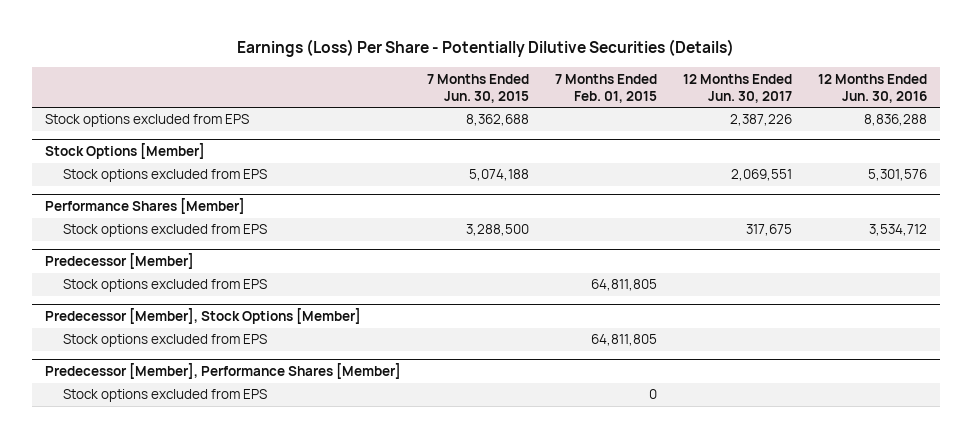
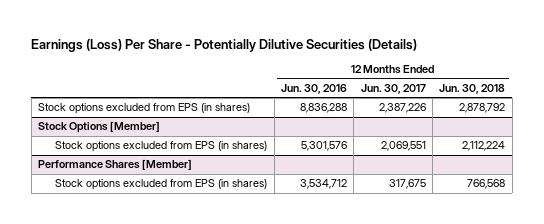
- | 7 Months Ended Jun. 30, 2015 | 7 Months Ended Feb. 01, 2015 | 12 Months Ended Jun. 30, 2017 | 12 Months Ended Jun. 30, 2016
+ | 12 Months Ended Jun. 30, 2016 | 12 Months Ended Jun. 30, 2017 | 12 Months Ended Jun. 30, 2018
- Stock options excluded from EPS | 8,362,688 | | 2,387,226 | 8,836,288
+ Stock options excluded from EPS (in shares) | 8,836,288 | 2,387,226 | 2,878,792
@ Stock Options [Member]
- Stock options excluded from EPS | 5,074,188 | | 2,069,551 | 5,301,576
+ Stock options excluded from EPS (in shares) | 5,301,576 | 2,069,551 | 2,112,224
@ Performance Shares [Member]
- Stock options excluded from EPS | 3,288,500 | | 317,675 | 3,534,712
- Predecessor [Member]
- Stock options excluded from EPS | | 64,811,805 | |
- Predecessor [Member], Stock Options [Member]
- Stock options excluded from EPS | | 64,811,805 | |
- Predecessor [Member], Performance Shares [Member]
- Stock options excluded from EPS | | 0 | |
@ Performance Shares [Member]
+ Stock options excluded from EPS (in shares) | 3,534,712 | 317,675 | 766,568

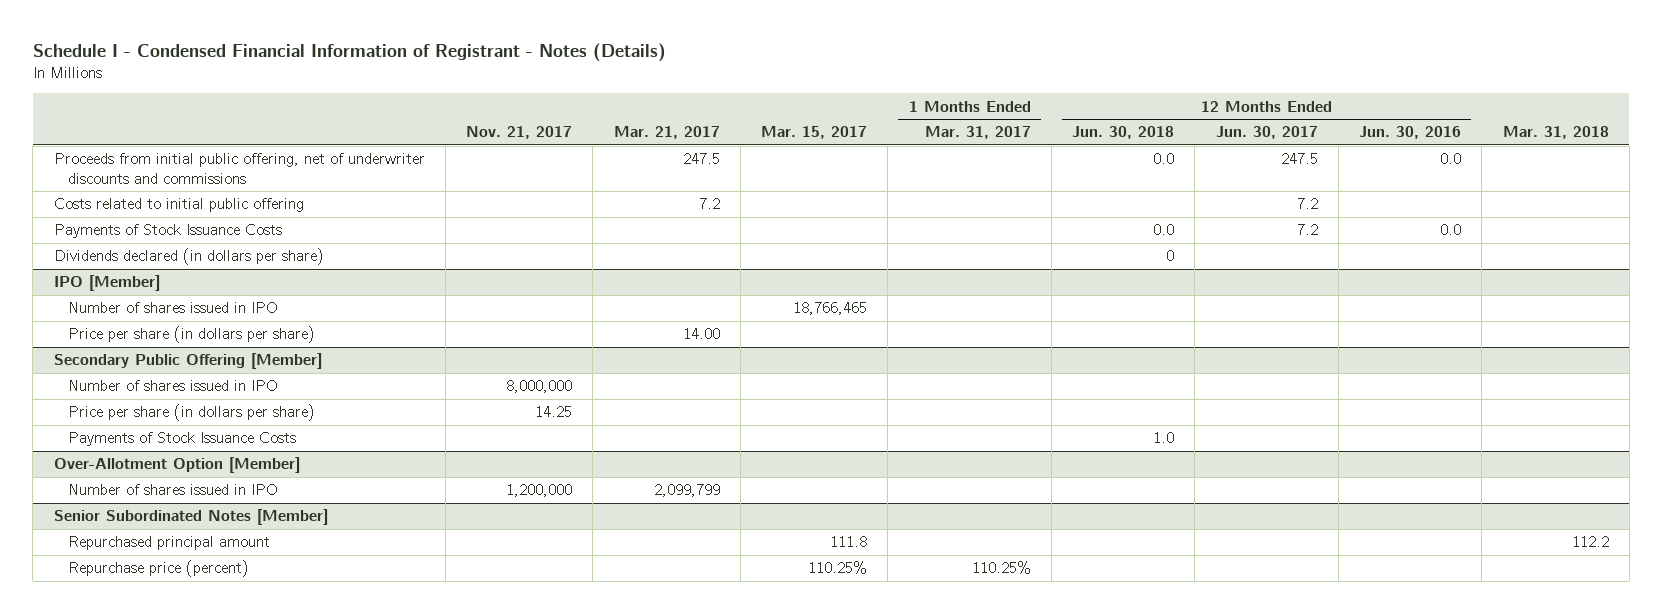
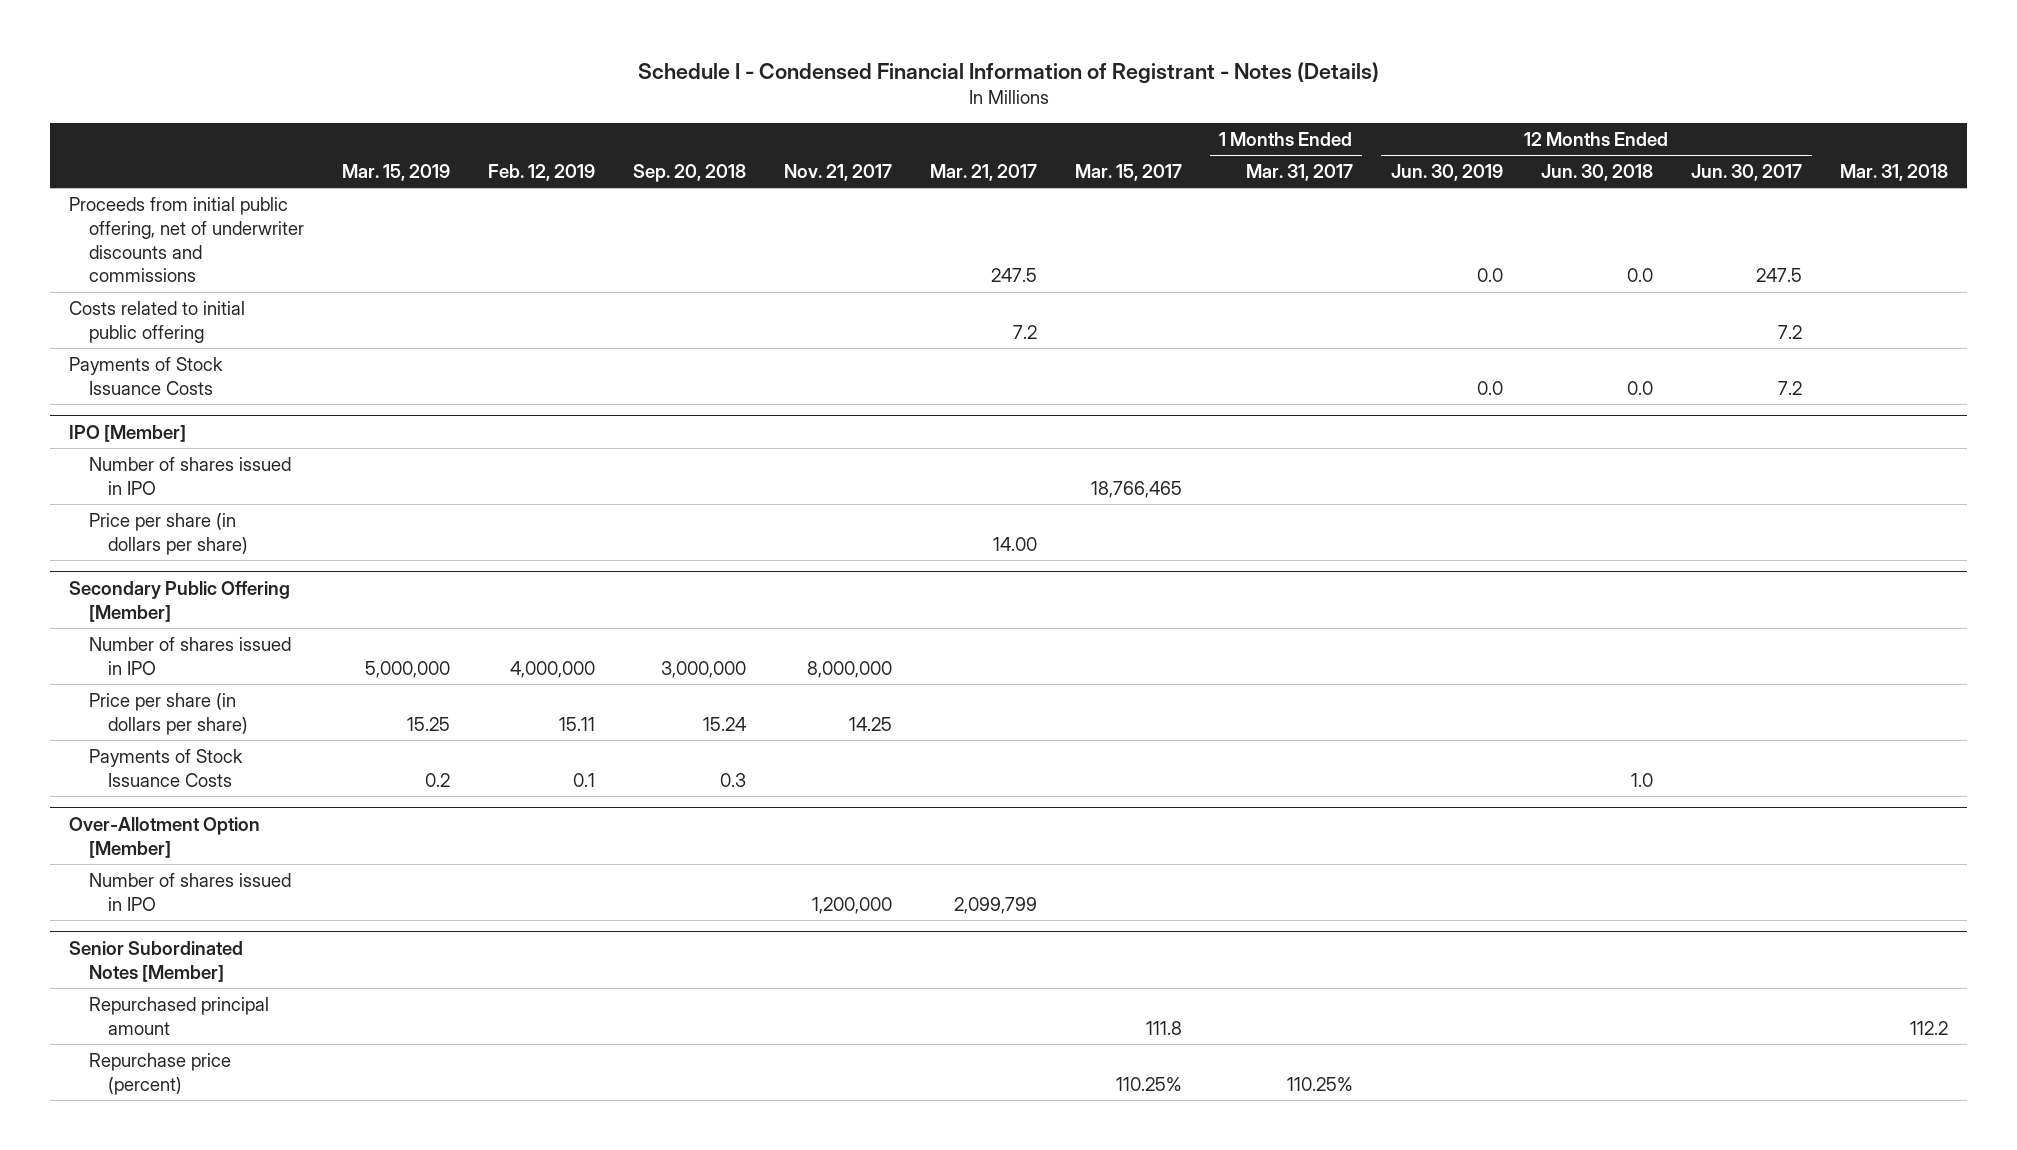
- | Nov. 21, 2017 | Mar. 21, 2017 | Mar. 15, 2017 | 1 Months Ended Mar. 31, 2017 | 12 Months Ended Jun. 30, 2018 | 12 Months Ended Jun. 30, 2017 | 12 Months Ended Jun. 30, 2016 | Mar. 31, 2018
+ | Mar. 15, 2019 | Feb. 12, 2019 | Sep. 20, 2018 | Nov. 21, 2017 | Mar. 21, 2017 | Mar. 15, 2017 | 1 Months Ended Mar. 31, 2017 | 12 Months Ended Jun. 30, 2019 | 12 Months Ended Jun. 30, 2018 | 12 Months Ended Jun. 30, 2017 | Mar. 31, 2018
- Dividends declared (in dollars per share) | | | | | 0 | | |

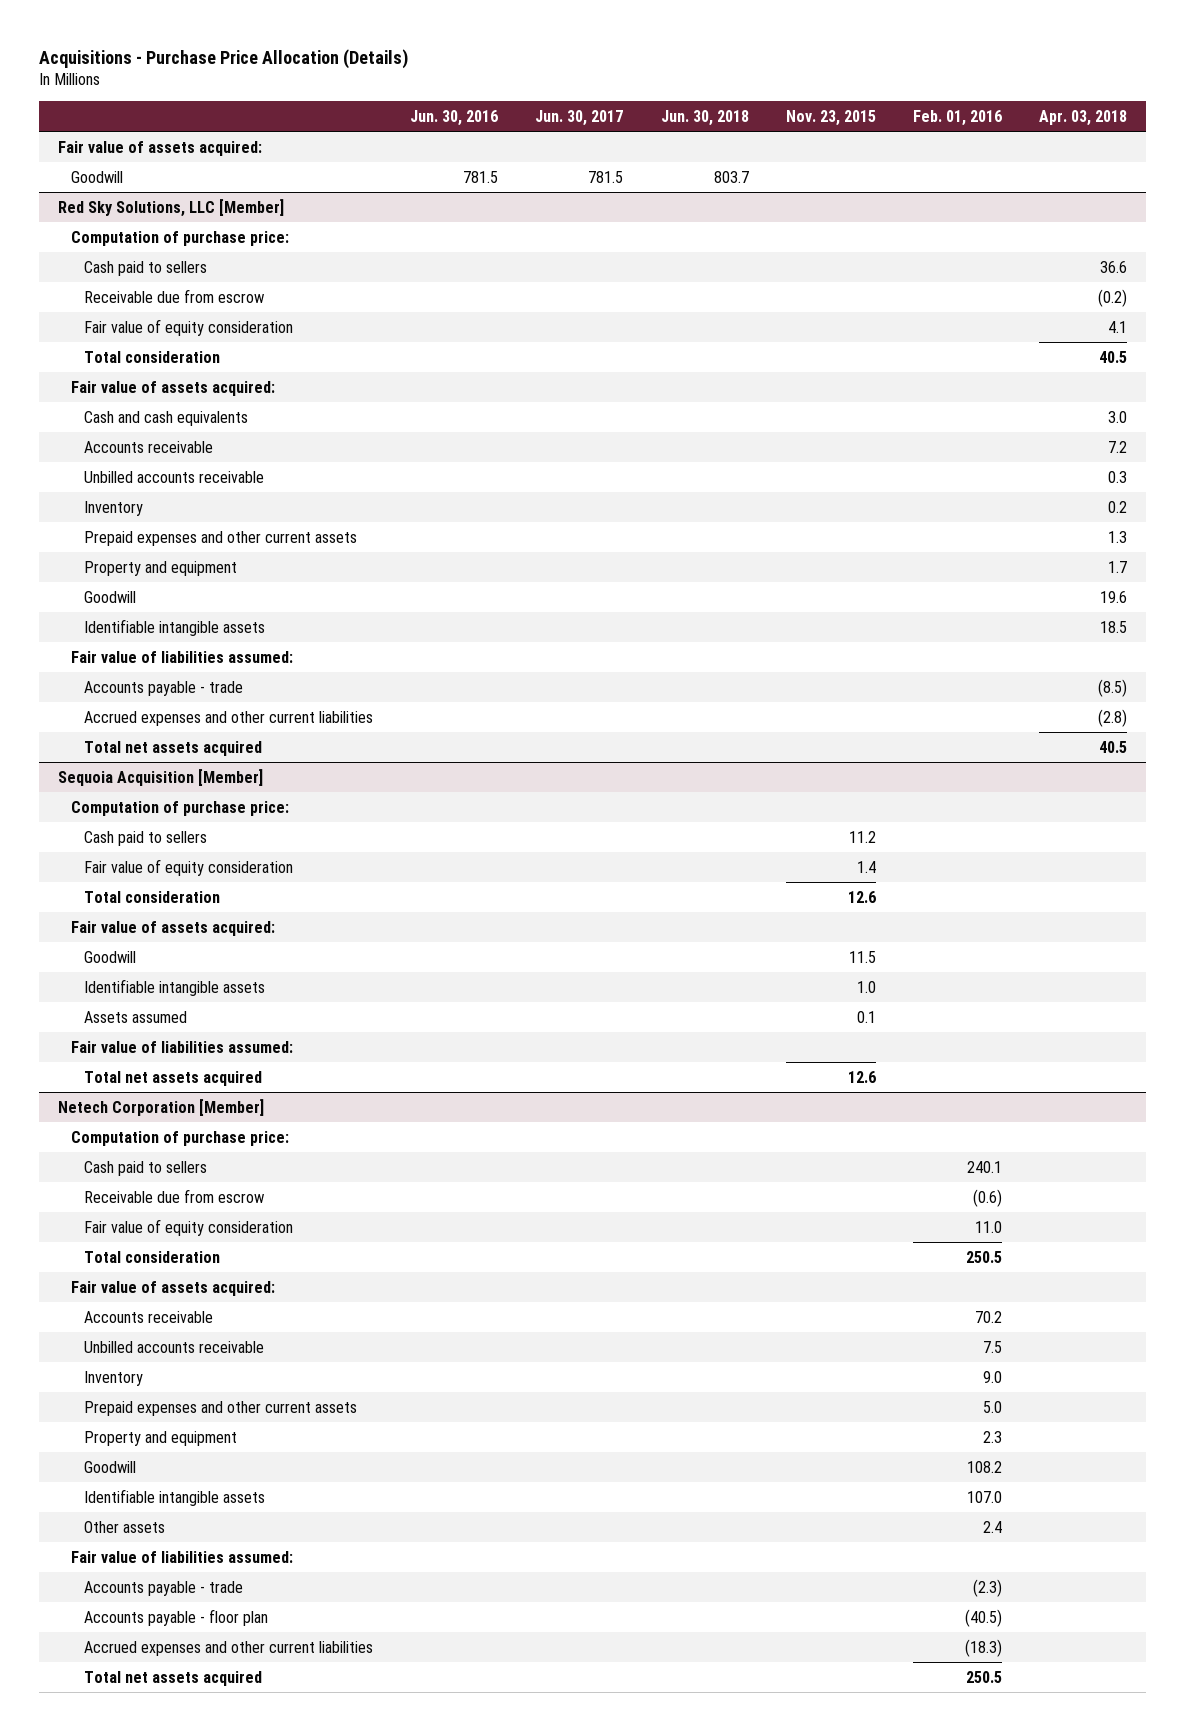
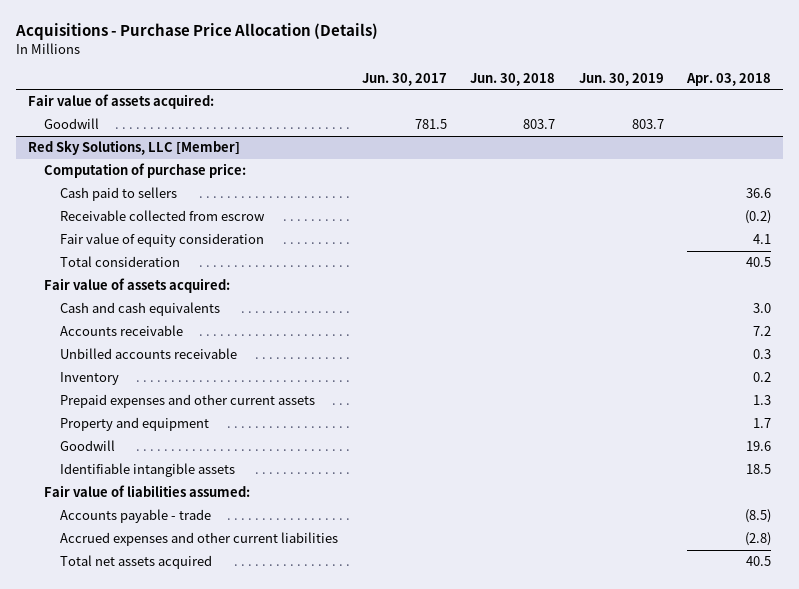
- | Jun. 30, 2016 | Jun. 30, 2017 | Jun. 30, 2018 | Nov. 23, 2015 | Feb. 01, 2016 | Apr. 03, 2018
+ | Jun. 30, 2017 | Jun. 30, 2018 | Jun. 30, 2019 | Apr. 03, 2018
@ Red Sky Solutions, LLC [Member]
- Receivable due from escrow | | | | | | (0.2)
+ Receivable collected from escrow | | | | (0.2)
- Sequoia Acquisition [Member]
- Computation of purchase price:
- Cash paid to sellers | | | | 11.2 | |
- Fair value of equity consideration | | | | 1.4 | |
- Total consideration | | | | 12.6 | |
- Fair value of assets acquired:
- Goodwill | | | | 11.5 | |
- Identifiable intangible assets | | | | 1.0 | |
- Assets assumed | | | | 0.1 | |
- Fair value of liabilities assumed:
- Total net assets acquired | | | | 12.6 | |
- Netech Corporation [Member]
- Computation of purchase price:
- Cash paid to sellers | | | | | 240.1 |
- Receivable due from escrow | | | | | (0.6) |
- Fair value of equity consideration | | | | | 11.0 |
- Total consideration | | | | | 250.5 |
- Fair value of assets acquired:
- Accounts receivable | | | | | 70.2 |
- Unbilled accounts receivable | | | | | 7.5 |
- Inventory | | | | | 9.0 |
- Prepaid expenses and other current assets | | | | | 5.0 |
- Property and equipment | | | | | 2.3 |
- Goodwill | | | | | 108.2 |
- Identifiable intangible assets | | | | | 107.0 |
- Other assets | | | | | 2.4 |
- Fair value of liabilities assumed:
- Accounts payable - trade | | | | | (2.3) |
- Accounts payable - floor plan | | | | | (40.5) |
- Accrued expenses and other current liabilities | | | | | (18.3) |
- Total net assets acquired | | | | | 250.5 |

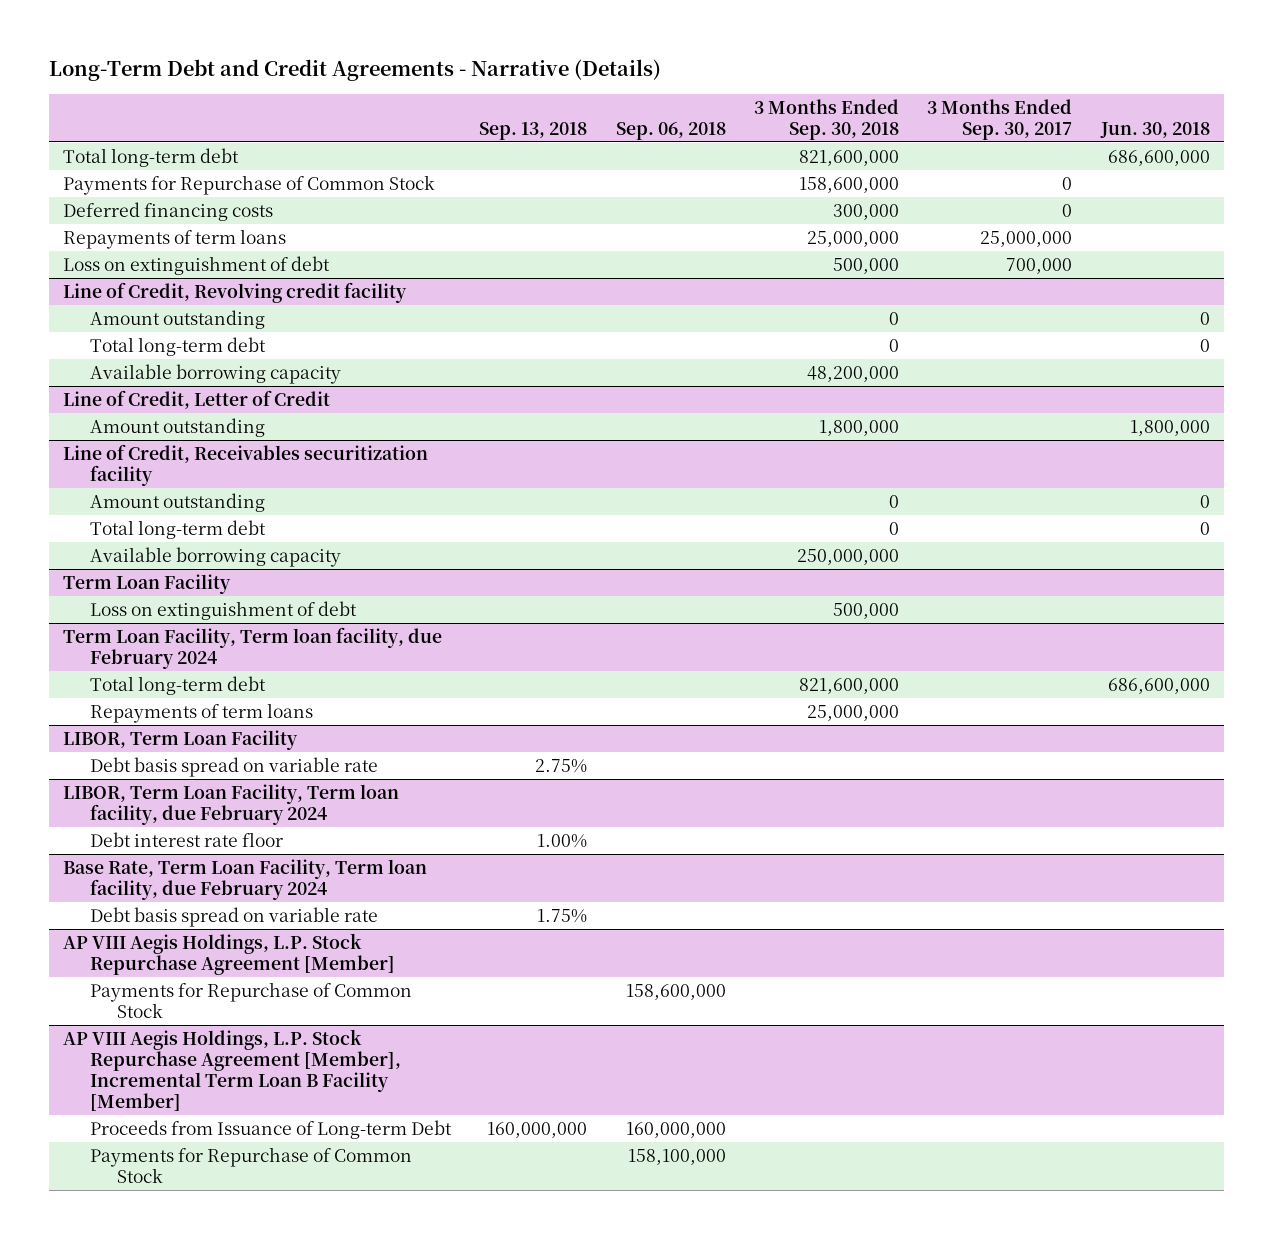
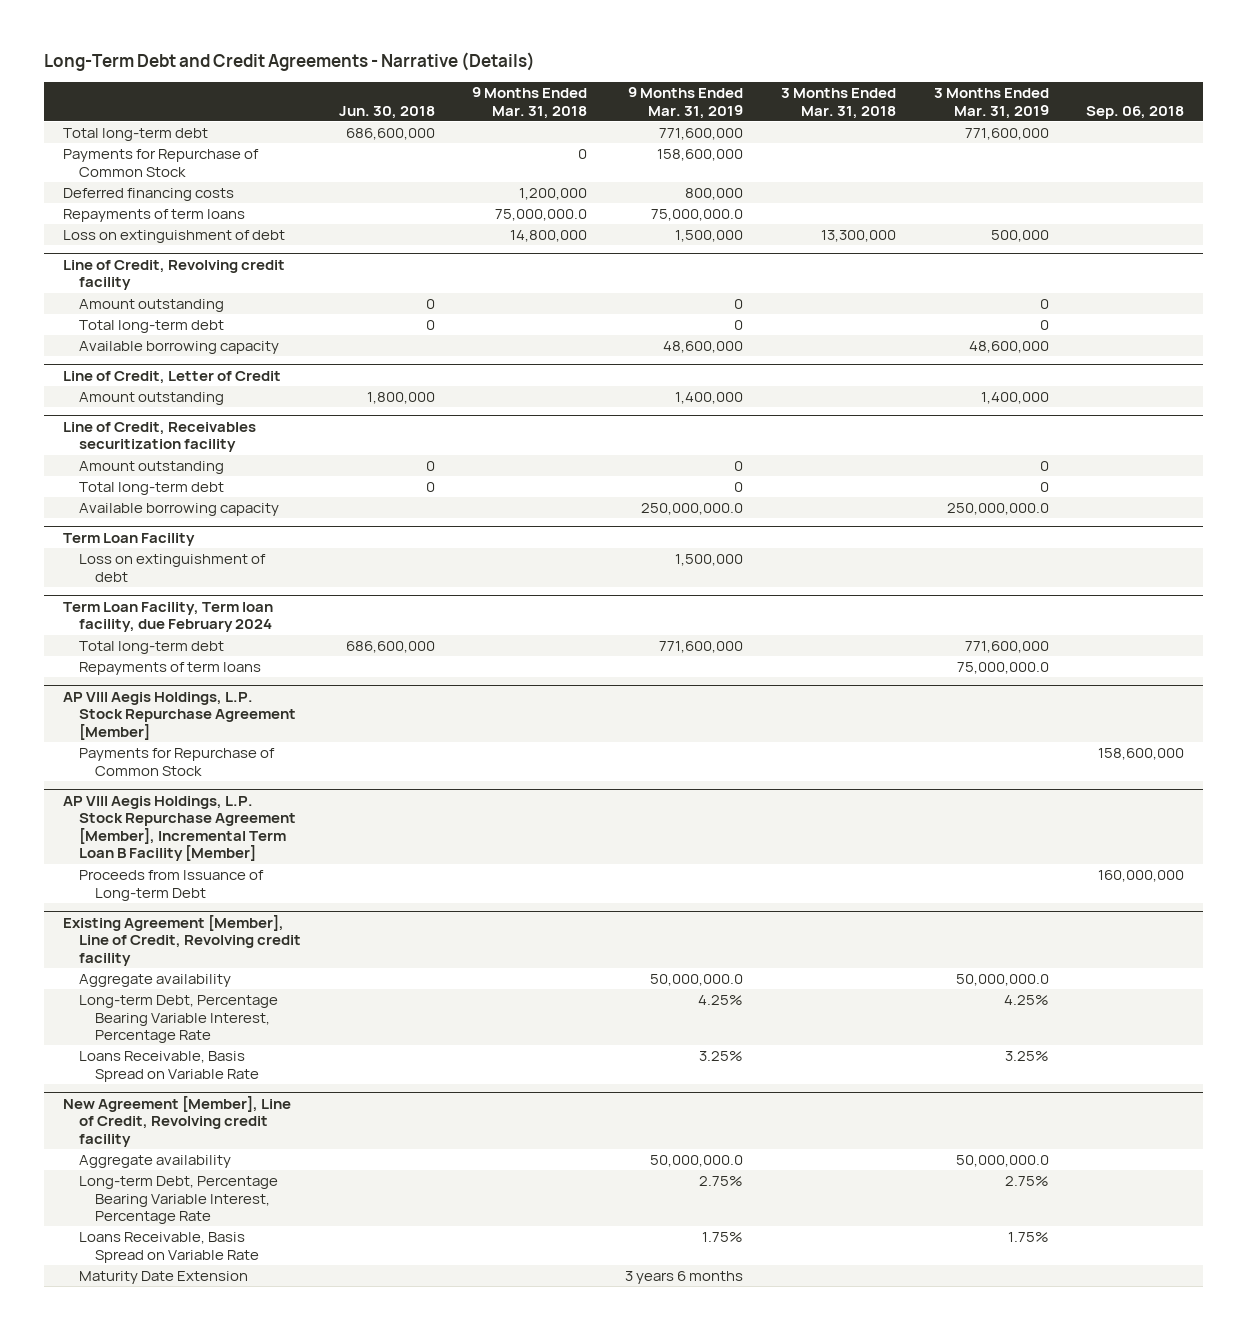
- | Sep. 13, 2018 | Sep. 06, 2018 | 3 Months Ended Sep. 30, 2018 | 3 Months Ended Sep. 30, 2017 | Jun. 30, 2018
+ | Jun. 30, 2018 | 9 Months Ended Mar. 31, 2018 | 9 Months Ended Mar. 31, 2019 | 3 Months Ended Mar. 31, 2018 | 3 Months Ended Mar. 31, 2019 | Sep. 06, 2018
- LIBOR, Term Loan Facility
- Debt basis spread on variable rate | 2.75% | | | |
- LIBOR, Term Loan Facility, Term loan facility, due February 2024
- Debt interest rate floor | 1.00% | | | |
- Base Rate, Term Loan Facility, Term loan facility, due February 2024
- Debt basis spread on variable rate | 1.75% | | | |
@ AP VIII Aegis Holdings, L.P. Stock Repurchase Agreement [Member], Incremental Term Loan B Facility [Member]
- Payments for Repurchase of Common Stock | | 158,100,000 | | |
+ Existing Agreement [Member], Line of Credit, Revolving credit facility
+ Aggregate availability | | | 50,000,000.0 | | 50,000,000.0 |
+ Long-term Debt, Percentage Bearing Variable Interest, Percentage Rate | | | 4.25% | | 4.25% |
+ Loans Receivable, Basis Spread on Variable Rate | | | 3.25% | | 3.25% |
+ New Agreement [Member], Line of Credit, Revolving credit facility
+ Aggregate availability | | | 50,000,000.0 | | 50,000,000.0 |
+ Long-term Debt, Percentage Bearing Variable Interest, Percentage Rate | | | 2.75% | | 2.75% |
+ Loans Receivable, Basis Spread on Variable Rate | | | 1.75% | | 1.75% |
+ Maturity Date Extension | | | 3 years 6 months | | |

